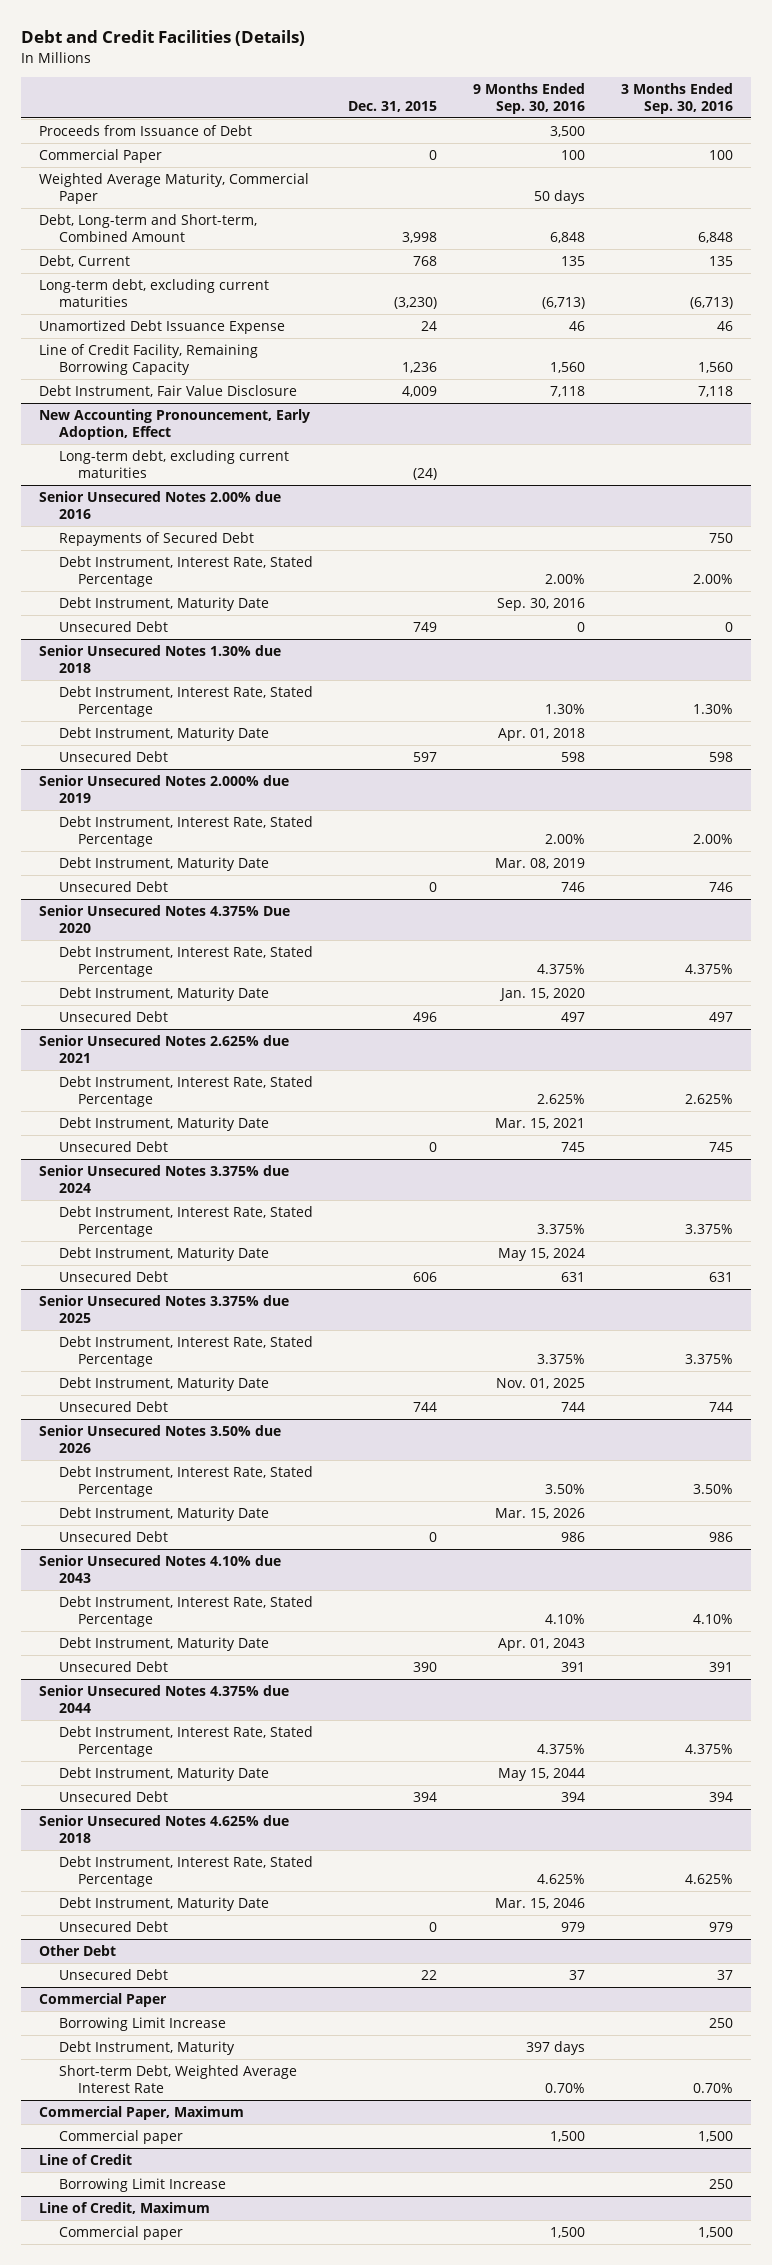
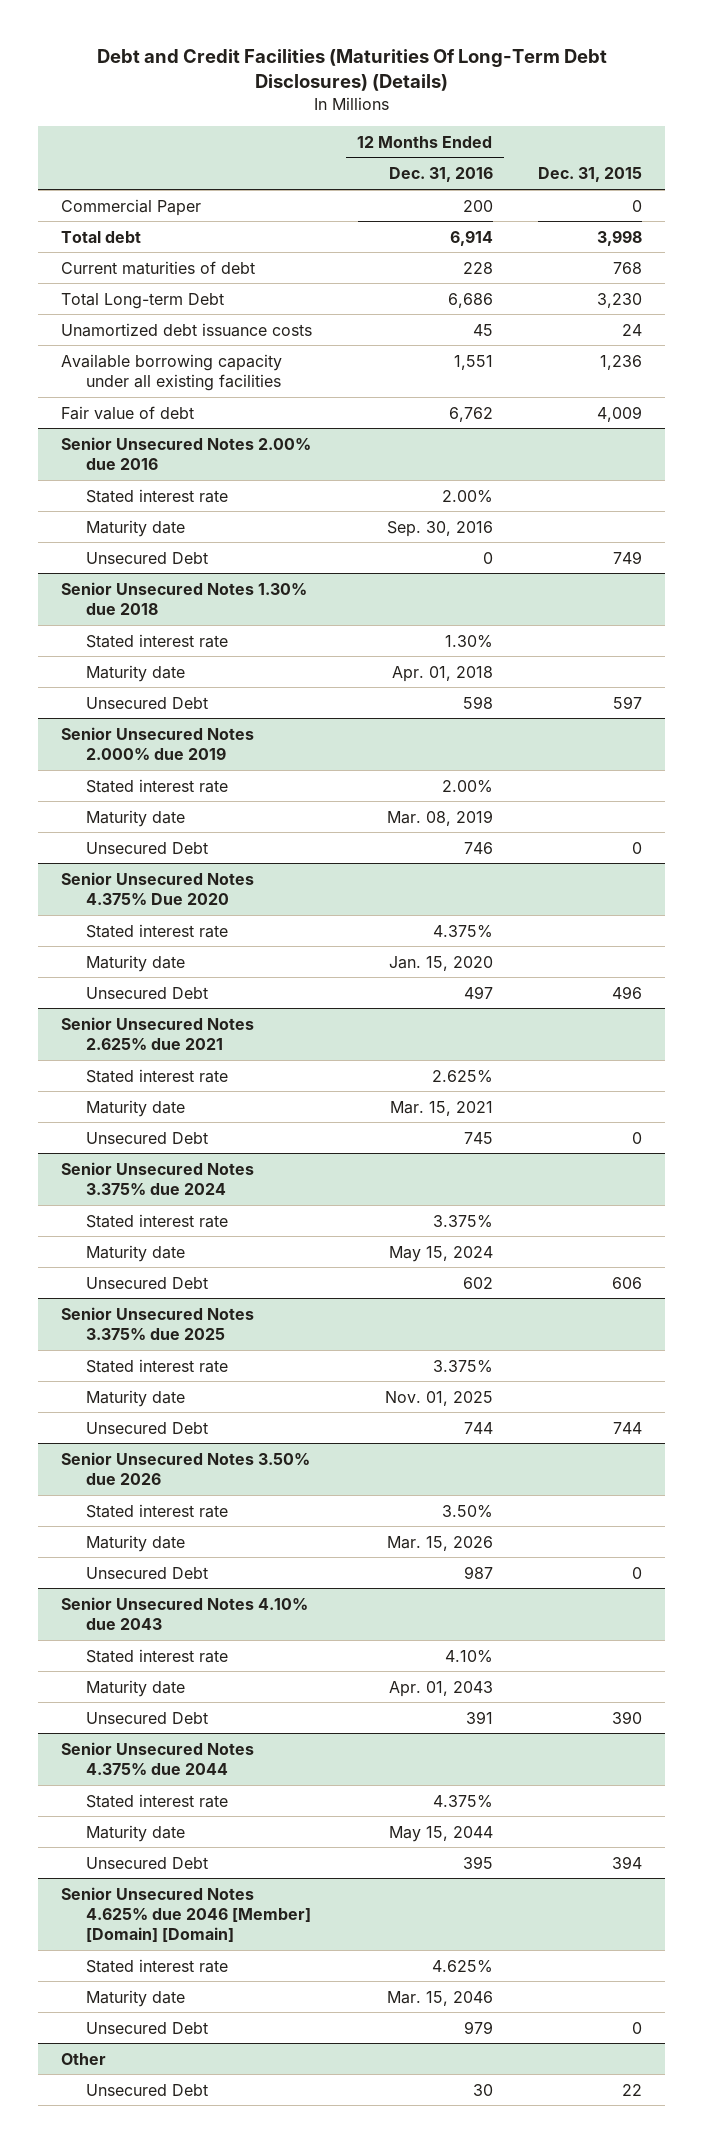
- Debt and Credit Facilities (Details)
+ Debt and Credit Facilities (Maturities Of Long-Term Debt Disclosures) (Details)
- | Dec. 31, 2015 | 9 Months Ended Sep. 30, 2016 | 3 Months Ended Sep. 30, 2016
+ | 12 Months Ended Dec. 31, 2016 | Dec. 31, 2015
- Proceeds from Issuance of Debt | | 3,500 |
- Weighted Average Maturity, Commercial Paper | | 50 days |
- Debt, Long-term and Short-term, Combined Amount | 3,998 | 6,848 | 6,848
- Debt, Current | 768 | 135 | 135
- Long-term debt, excluding current maturities | (3,230) | (6,713) | (6,713)
- Unamortized Debt Issuance Expense | 24 | 46 | 46
- Line of Credit Facility, Remaining Borrowing Capacity | 1,236 | 1,560 | 1,560
- Debt Instrument, Fair Value Disclosure | 4,009 | 7,118 | 7,118
- New Accounting Pronouncement, Early Adoption, Effect
- Long-term debt, excluding current maturities | (24) | |
+ Total debt | 6,914 | 3,998
+ Current maturities of debt | 228 | 768
+ Total Long-term Debt | 6,686 | 3,230
+ Unamortized debt issuance costs | 45 | 24
+ Available borrowing capacity under all existing facilities | 1,551 | 1,236
+ Fair value of debt | 6,762 | 4,009
@ Senior Unsecured Notes 2.00% due 2016
- Repayments of Secured Debt | | | 750
- Debt Instrument, Interest Rate, Stated Percentage | | 2.00% | 2.00%
- Debt Instrument, Maturity Date | | Sep. 30, 2016 |
+ Stated interest rate | 2.00% |
+ Maturity date | Sep. 30, 2016 |
@ Senior Unsecured Notes 1.30% due 2018
- Debt Instrument, Interest Rate, Stated Percentage | | 1.30% | 1.30%
- Debt Instrument, Maturity Date | | Apr. 01, 2018 |
+ Stated interest rate | 1.30% |
+ Maturity date | Apr. 01, 2018 |
@ Senior Unsecured Notes 2.000% due 2019
- Debt Instrument, Interest Rate, Stated Percentage | | 2.00% | 2.00%
- Debt Instrument, Maturity Date | | Mar. 08, 2019 |
+ Stated interest rate | 2.00% |
+ Maturity date | Mar. 08, 2019 |
@ Senior Unsecured Notes 4.375% Due 2020
- Debt Instrument, Interest Rate, Stated Percentage | | 4.375% | 4.375%
- Debt Instrument, Maturity Date | | Jan. 15, 2020 |
+ Stated interest rate | 4.375% |
+ Maturity date | Jan. 15, 2020 |
@ Senior Unsecured Notes 2.625% due 2021
- Debt Instrument, Interest Rate, Stated Percentage | | 2.625% | 2.625%
- Debt Instrument, Maturity Date | | Mar. 15, 2021 |
+ Stated interest rate | 2.625% |
+ Maturity date | Mar. 15, 2021 |
@ Senior Unsecured Notes 3.375% due 2024
- Debt Instrument, Interest Rate, Stated Percentage | | 3.375% | 3.375%
- Debt Instrument, Maturity Date | | May 15, 2024 |
+ Stated interest rate | 3.375% |
+ Maturity date | May 15, 2024 |
@ Senior Unsecured Notes 3.375% due 2025
- Debt Instrument, Interest Rate, Stated Percentage | | 3.375% | 3.375%
- Debt Instrument, Maturity Date | | Nov. 01, 2025 |
+ Stated interest rate | 3.375% |
+ Maturity date | Nov. 01, 2025 |
@ Senior Unsecured Notes 3.50% due 2026
- Debt Instrument, Interest Rate, Stated Percentage | | 3.50% | 3.50%
- Debt Instrument, Maturity Date | | Mar. 15, 2026 |
+ Stated interest rate | 3.50% |
+ Maturity date | Mar. 15, 2026 |
@ Senior Unsecured Notes 4.10% due 2043
- Debt Instrument, Interest Rate, Stated Percentage | | 4.10% | 4.10%
- Debt Instrument, Maturity Date | | Apr. 01, 2043 |
+ Stated interest rate | 4.10% |
+ Maturity date | Apr. 01, 2043 |
@ Senior Unsecured Notes 4.375% due 2044
- Debt Instrument, Interest Rate, Stated Percentage | | 4.375% | 4.375%
- Debt Instrument, Maturity Date | | May 15, 2044 |
+ Stated interest rate | 4.375% |
+ Maturity date | May 15, 2044 |
- Senior Unsecured Notes 4.625% due 2018
- Debt Instrument, Interest Rate, Stated Percentage | | 4.625% | 4.625%
- Debt Instrument, Maturity Date | | Mar. 15, 2046 |
- Unsecured Debt | 0 | 979 | 979
- Other Debt
+ Senior Unsecured Notes 4.625% due 2046 [Member] [Domain] [Domain]
+ Stated interest rate | 4.625% |
+ Maturity date | Mar. 15, 2046 |
+ Unsecured Debt | 979 | 0
+ Other
- Commercial Paper
- Borrowing Limit Increase | | | 250
- Debt Instrument, Maturity | | 397 days |
- Short-term Debt, Weighted Average Interest Rate | | 0.70% | 0.70%
- Commercial Paper, Maximum
- Commercial paper | | 1,500 | 1,500
- Line of Credit
- Borrowing Limit Increase | | | 250
- Line of Credit, Maximum
- Commercial paper | | 1,500 | 1,500

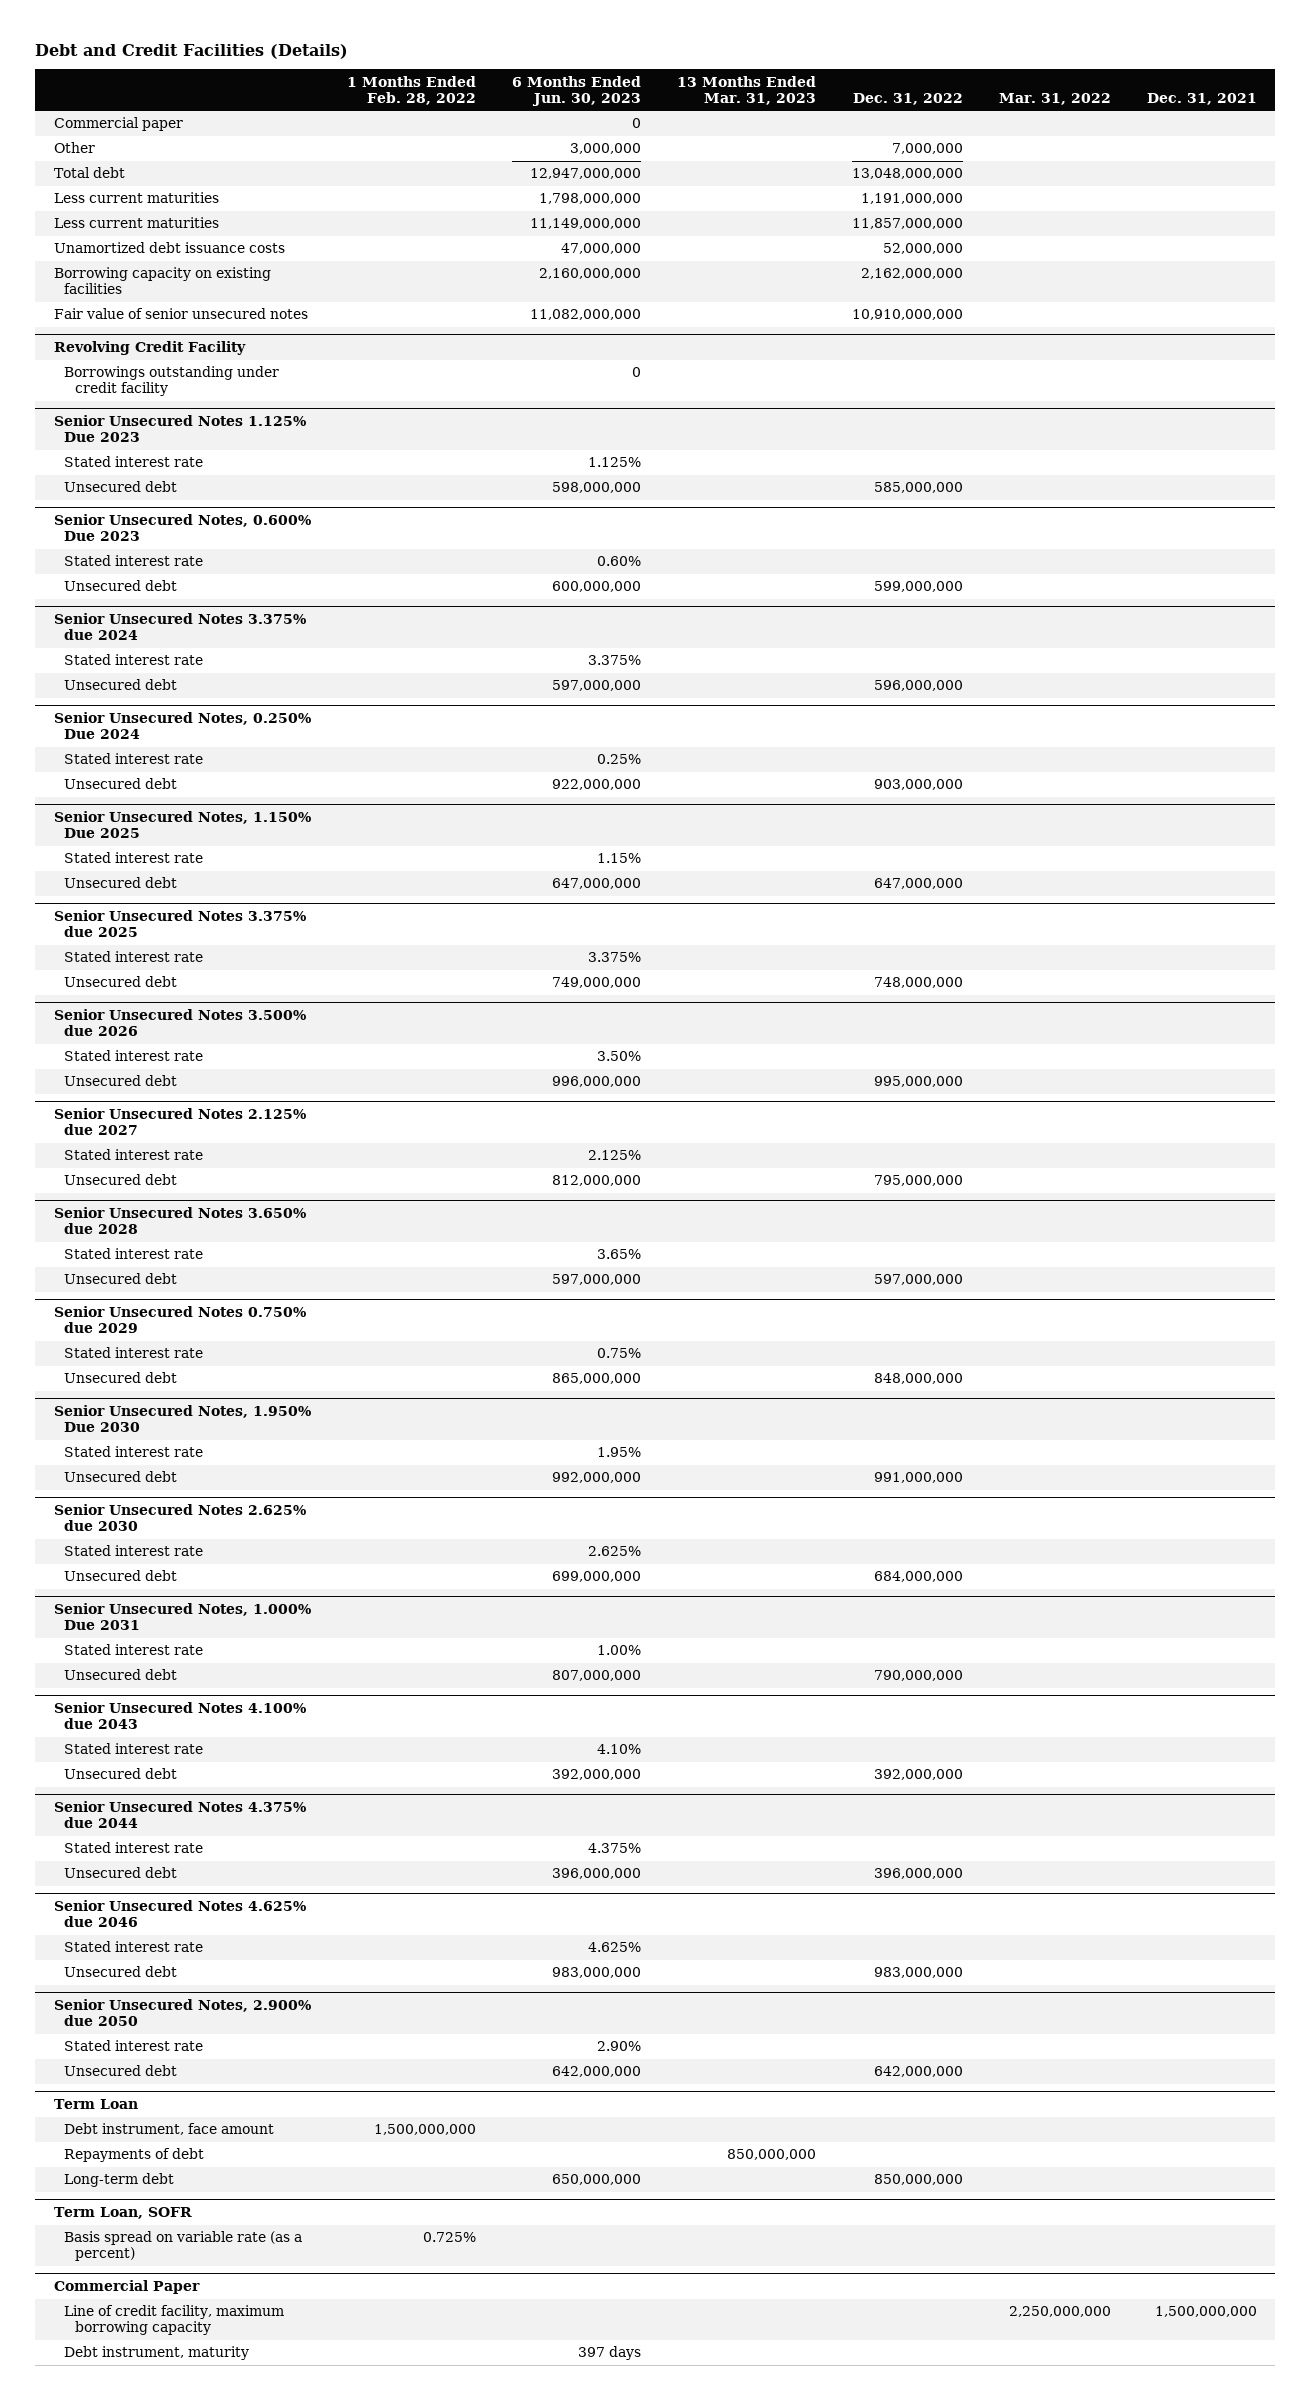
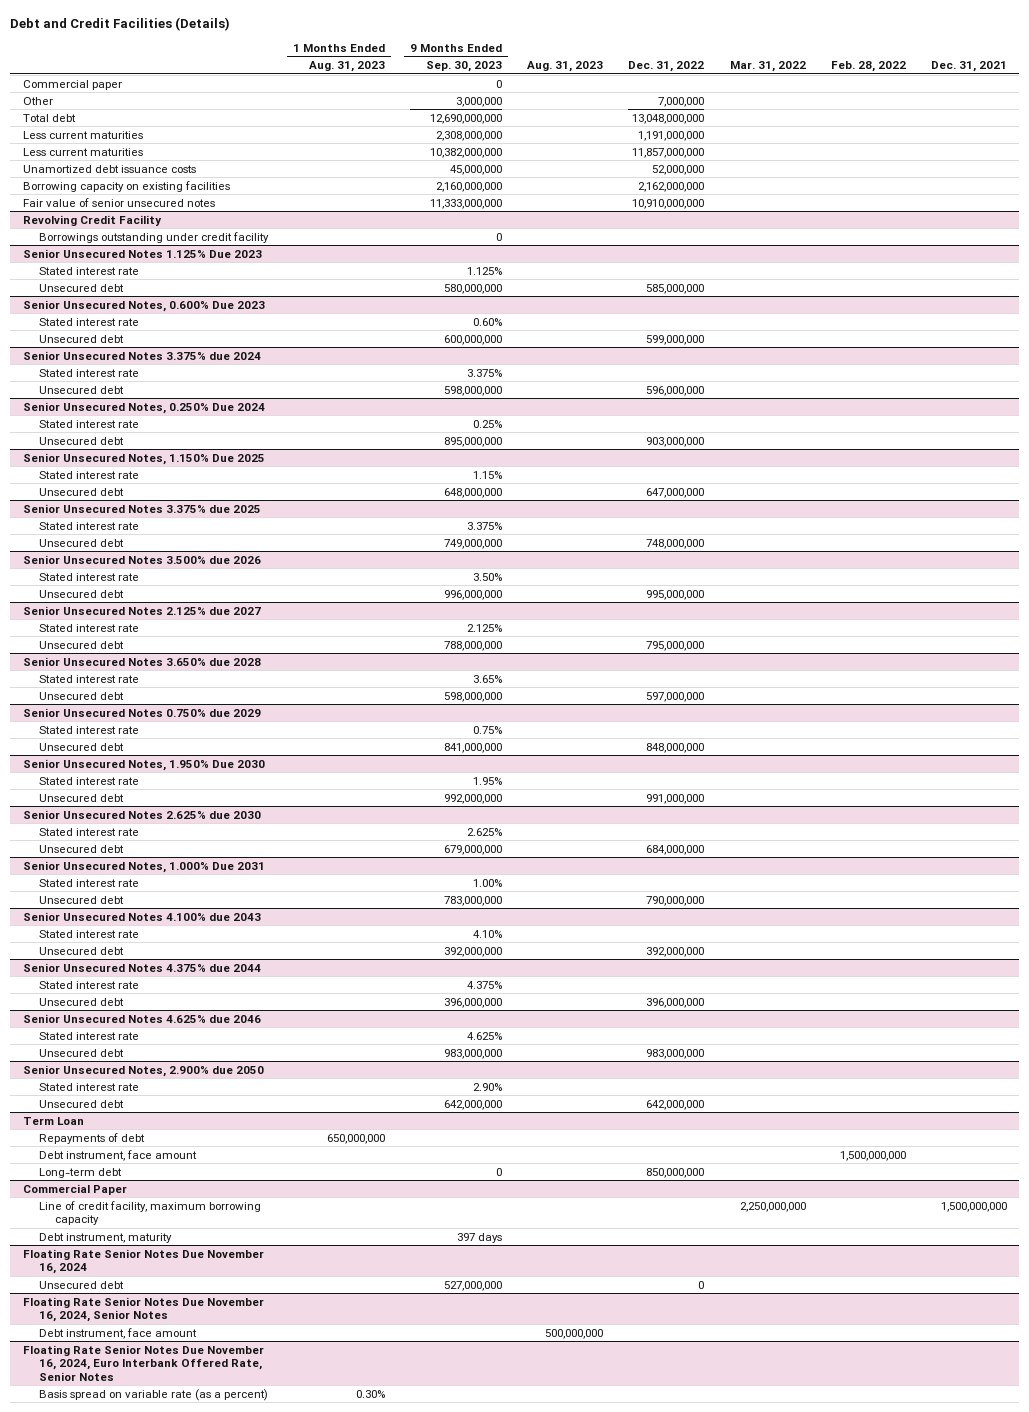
- | 1 Months Ended Feb. 28, 2022 | 6 Months Ended Jun. 30, 2023 | 13 Months Ended Mar. 31, 2023 | Dec. 31, 2022 | Mar. 31, 2022 | Dec. 31, 2021
+ | 1 Months Ended Aug. 31, 2023 | 9 Months Ended Sep. 30, 2023 | Aug. 31, 2023 | Dec. 31, 2022 | Mar. 31, 2022 | Feb. 28, 2022 | Dec. 31, 2021
@ Term Loan
moved down: Debt instrument, face amount | | | | | | 1,500,000,000 |
- Term Loan, SOFR
- Basis spread on variable rate (as a percent) | 0.725% | | | | |
+ Floating Rate Senior Notes Due November 16, 2024
+ Unsecured debt | | 527,000,000 | | 0 | | |
+ Floating Rate Senior Notes Due November 16, 2024, Senior Notes
+ Debt instrument, face amount | | | 500,000,000 | | | |
+ Floating Rate Senior Notes Due November 16, 2024, Euro Interbank Offered Rate, Senior Notes
+ Basis spread on variable rate (as a percent) | 0.30% | | | | | |

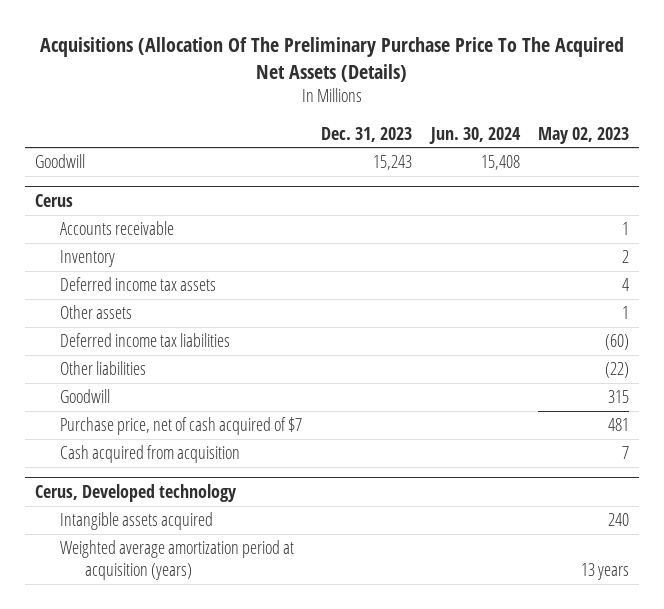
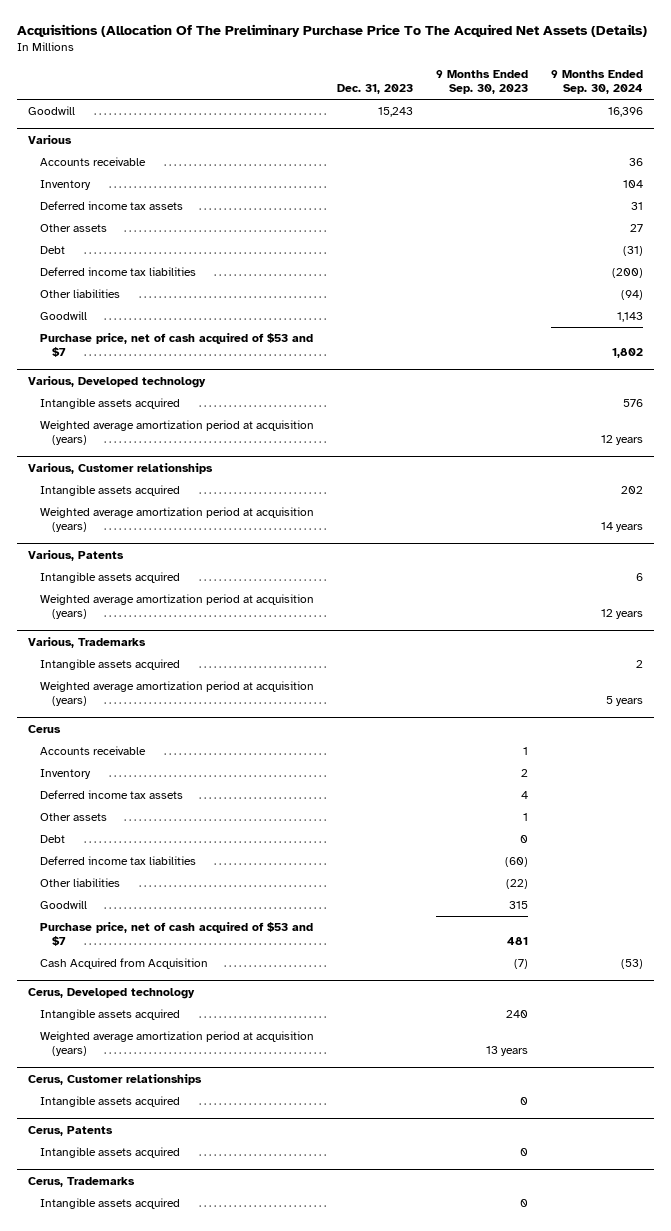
- | Dec. 31, 2023 | Jun. 30, 2024 | May 02, 2023
+ | Dec. 31, 2023 | 9 Months Ended Sep. 30, 2023 | 9 Months Ended Sep. 30, 2024
+ Various
+ Accounts receivable | | | 36
+ Inventory | | | 104
+ Deferred income tax assets | | | 31
+ Other assets | | | 27
+ Debt | | | (31)
+ Deferred income tax liabilities | | | (200)
+ Other liabilities | | | (94)
+ Goodwill | | | 1,143
+ Purchase price, net of cash acquired of $53 and $7 | | | 1,802
+ Various, Developed technology
+ Intangible assets acquired | | | 576
+ Weighted average amortization period at acquisition (years) | | | 12 years
+ Various, Customer relationships
+ Intangible assets acquired | | | 202
+ Weighted average amortization period at acquisition (years) | | | 14 years
+ Various, Patents
+ Intangible assets acquired | | | 6
+ Weighted average amortization period at acquisition (years) | | | 12 years
+ Various, Trademarks
+ Intangible assets acquired | | | 2
+ Weighted average amortization period at acquisition (years) | | | 5 years
@ Cerus
+ Debt | | 0 |
- Purchase price, net of cash acquired of $7 | | | 481
- Cash acquired from acquisition | | | 7
+ Purchase price, net of cash acquired of $53 and $7 | | 481 |
+ Cash Acquired from Acquisition | | (7) | (53)
+ Cerus, Customer relationships
+ Intangible assets acquired | | 0 |
+ Cerus, Patents
+ Intangible assets acquired | | 0 |
+ Cerus, Trademarks
+ Intangible assets acquired | | 0 |

